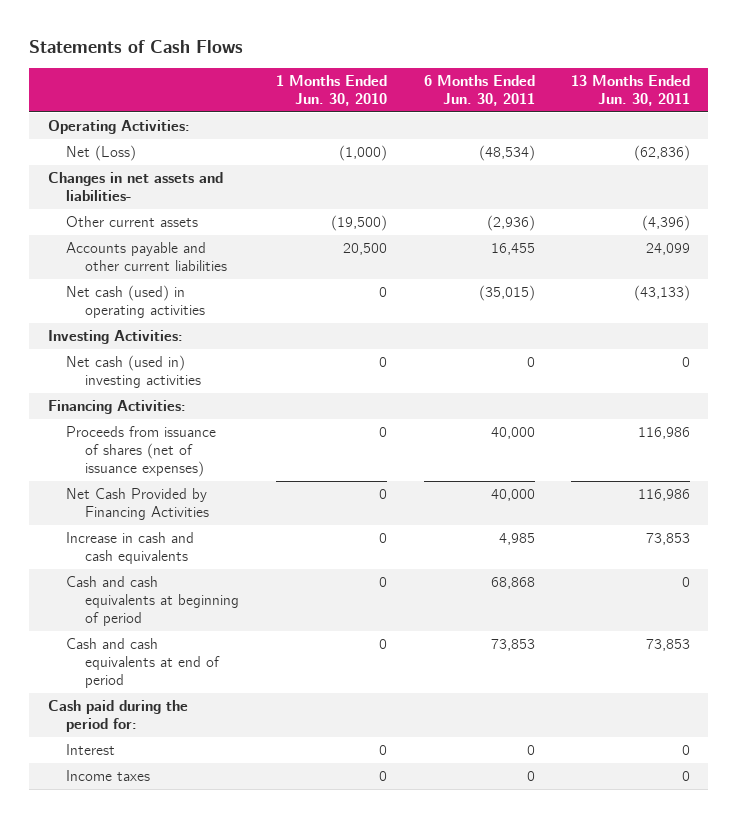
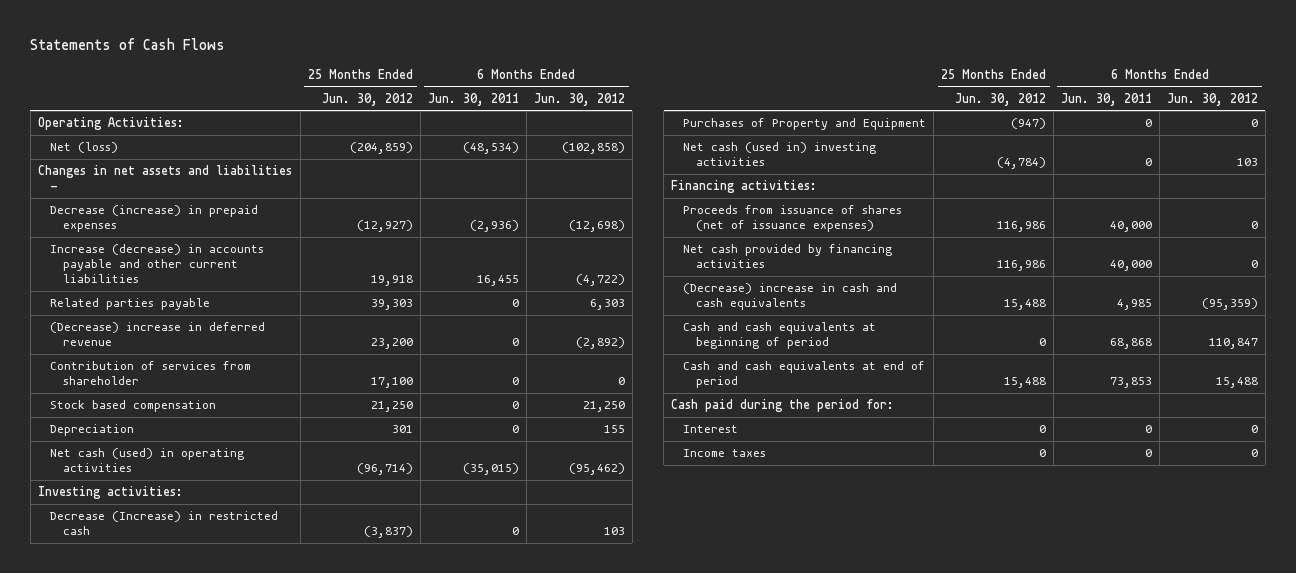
- | 1 Months Ended Jun. 30, 2010 | 6 Months Ended Jun. 30, 2011 | 13 Months Ended Jun. 30, 2011
+ | 25 Months Ended Jun. 30, 2012 | 6 Months Ended Jun. 30, 2011 | 6 Months Ended Jun. 30, 2012
- Net (Loss) | (1,000) | (48,534) | (62,836)
- Changes in net assets and liabilities-
- Other current assets | (19,500) | (2,936) | (4,396)
- Accounts payable and other current liabilities | 20,500 | 16,455 | 24,099
+ Net (loss) | (204,859) | (48,534) | (102,858)
+ Changes in net assets and liabilities -
+ Decrease (increase) in prepaid expenses | (12,927) | (2,936) | (12,698)
+ Increase (decrease) in accounts payable and other current liabilities | 19,918 | 16,455 | (4,722)
+ Related parties payable | 39,303 | 0 | 6,303
+ (Decrease) increase in deferred revenue | 23,200 | 0 | (2,892)
+ Contribution of services from shareholder | 17,100 | 0 | 0
+ Stock based compensation | 21,250 | 0 | 21,250
+ Depreciation | 301 | 0 | 155
- Investing Activities:
+ Investing activities:
+ Decrease (Increase) in restricted cash | (3,837) | 0 | 103
+ Purchases of Property and Equipment | (947) | 0 | 0
- Financing Activities:
+ Financing activities:
- Net Cash Provided by Financing Activities | 0 | 40,000 | 116,986
- Increase in cash and cash equivalents | 0 | 4,985 | 73,853
+ Net cash provided by financing activities | 116,986 | 40,000 | 0
+ (Decrease) increase in cash and cash equivalents | 15,488 | 4,985 | (95,359)

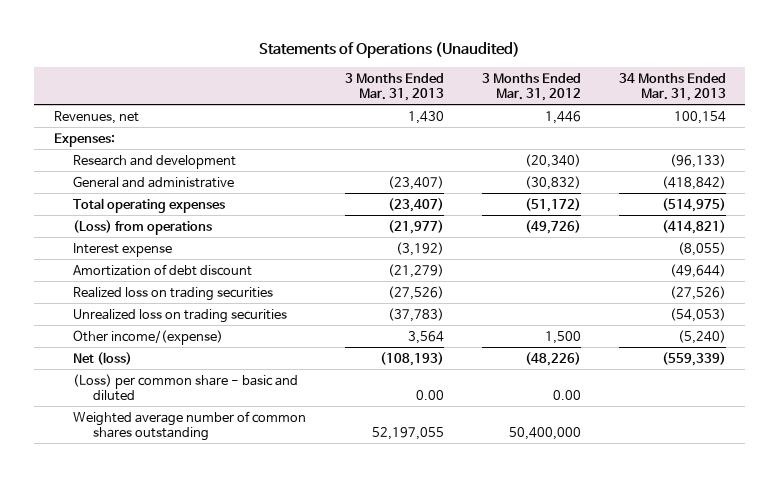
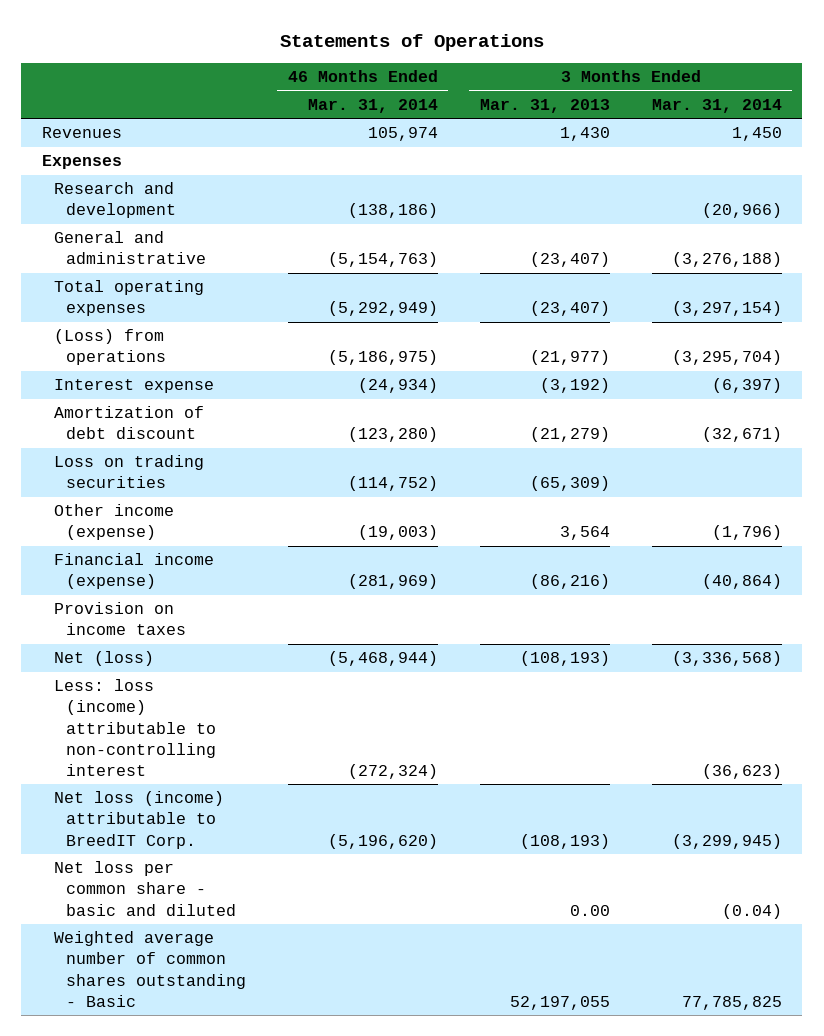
- Statements of Operations (Unaudited)
+ Statements of Operations
- | 3 Months Ended Mar. 31, 2013 | 3 Months Ended Mar. 31, 2012 | 34 Months Ended Mar. 31, 2013
+ | 46 Months Ended Mar. 31, 2014 | 3 Months Ended Mar. 31, 2013 | 3 Months Ended Mar. 31, 2014
- Revenues, net | 1,430 | 1,446 | 100,154
- Expenses:
+ Revenues | 105,974 | 1,430 | 1,450
+ Expenses
- Realized loss on trading securities | (27,526) | | (27,526)
- Unrealized loss on trading securities | (37,783) | | (54,053)
- Other income/(expense) | 3,564 | 1,500 | (5,240)
+ Loss on trading securities | (114,752) | (65,309) |
+ Other income (expense) | (19,003) | 3,564 | (1,796)
+ Financial income (expense) | (281,969) | (86,216) | (40,864)
+ Provision on income taxes
- (Loss) per common share - basic and diluted | 0.00 | 0.00 |
- Weighted average number of common shares outstanding | 52,197,055 | 50,400,000 |
+ Less: loss (income) attributable to non-controlling interest | (272,324) | | (36,623)
+ Net loss (income) attributable to BreedIT Corp. | (5,196,620) | (108,193) | (3,299,945)
+ Net loss per common share - basic and diluted | | 0.00 | (0.04)
+ Weighted average number of common shares outstanding - Basic | | 52,197,055 | 77,785,825

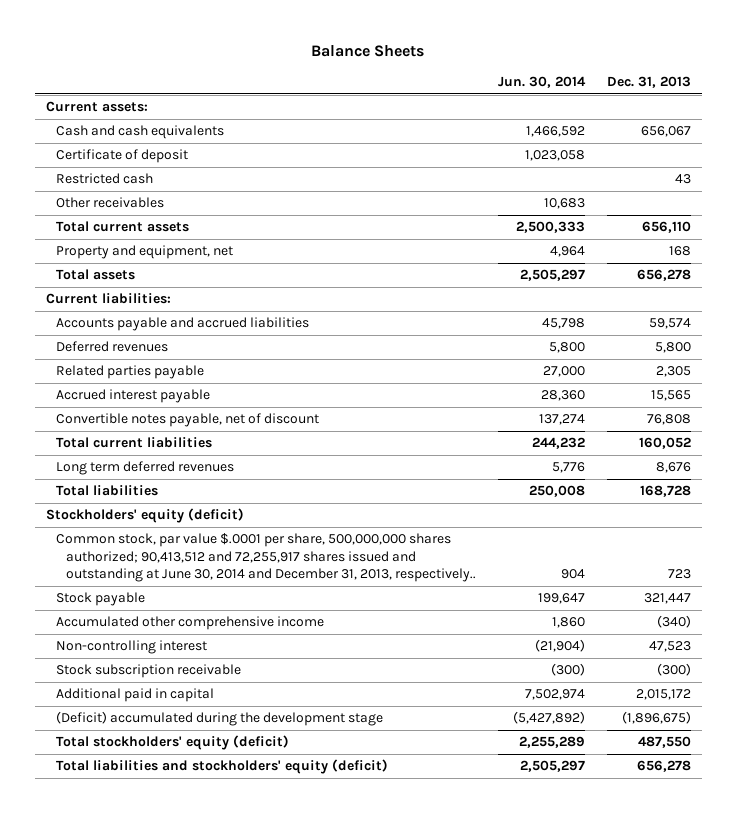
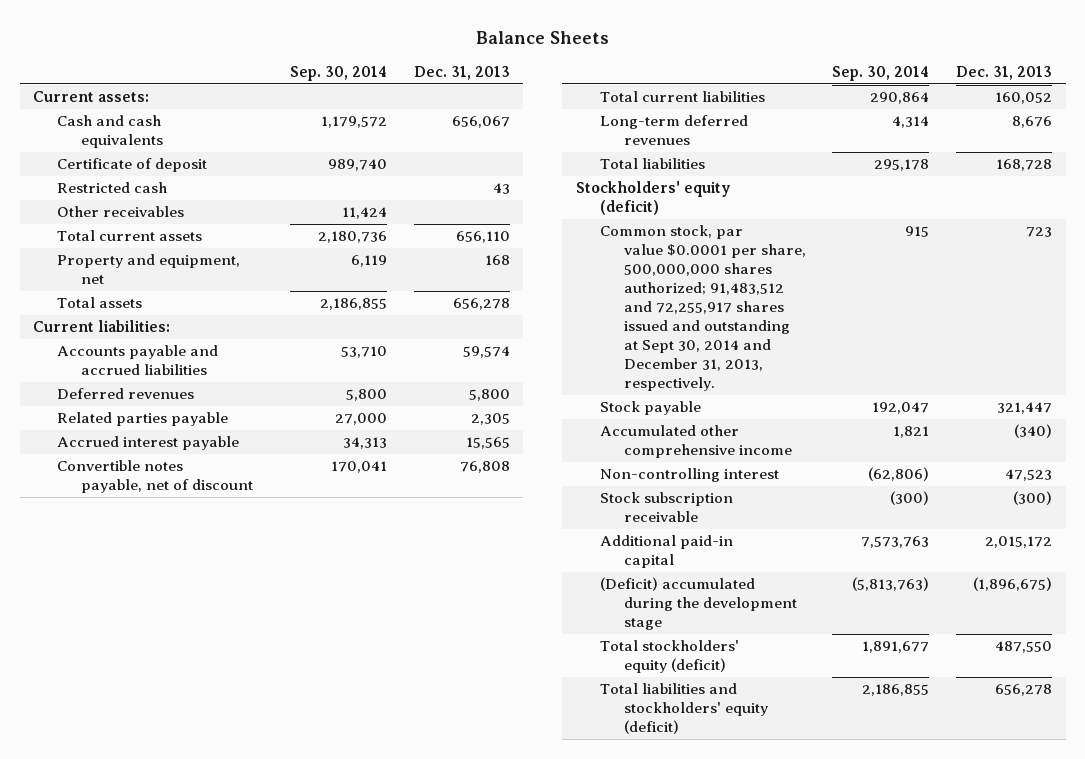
- | Jun. 30, 2014 | Dec. 31, 2013
+ | Sep. 30, 2014 | Dec. 31, 2013
- Long term deferred revenues | 5,776 | 8,676
+ Long-term deferred revenues | 4,314 | 8,676
- Common stock, par value $.0001 per share, 500,000,000 shares authorized; 90,413,512 and 72,255,917 shares issued and outstanding at June 30, 2014 and December 31, 2013, respectively.. | 904 | 723
+ Common stock, par value $0.0001 per share, 500,000,000 shares authorized; 91,483,512 and 72,255,917 shares issued and outstanding at Sept 30, 2014 and December 31, 2013, respectively. | 915 | 723
- Additional paid in capital | 7,502,974 | 2,015,172
+ Additional paid-in capital | 7,573,763 | 2,015,172

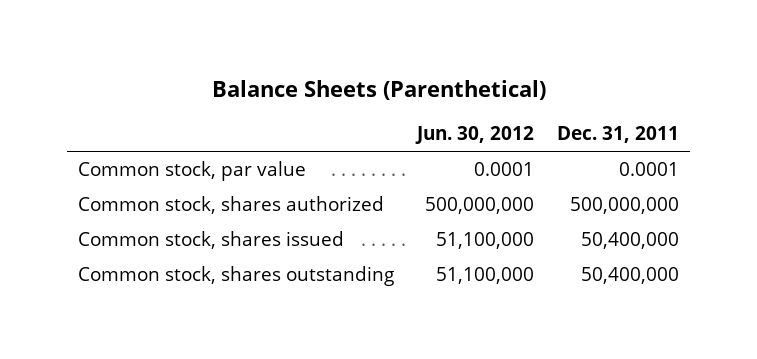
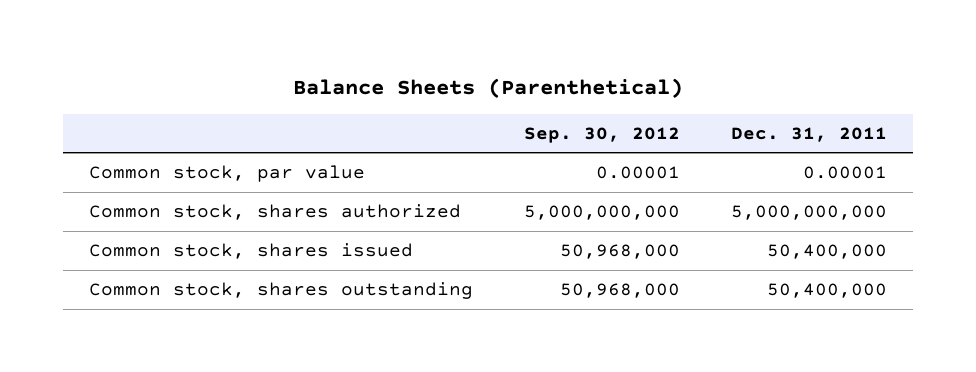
- | Jun. 30, 2012 | Dec. 31, 2011
+ | Sep. 30, 2012 | Dec. 31, 2011
- Common stock, par value | 0.0001 | 0.0001
- Common stock, shares authorized | 500,000,000 | 500,000,000
+ Common stock, par value | 0.00001 | 0.00001
+ Common stock, shares authorized | 5,000,000,000 | 5,000,000,000

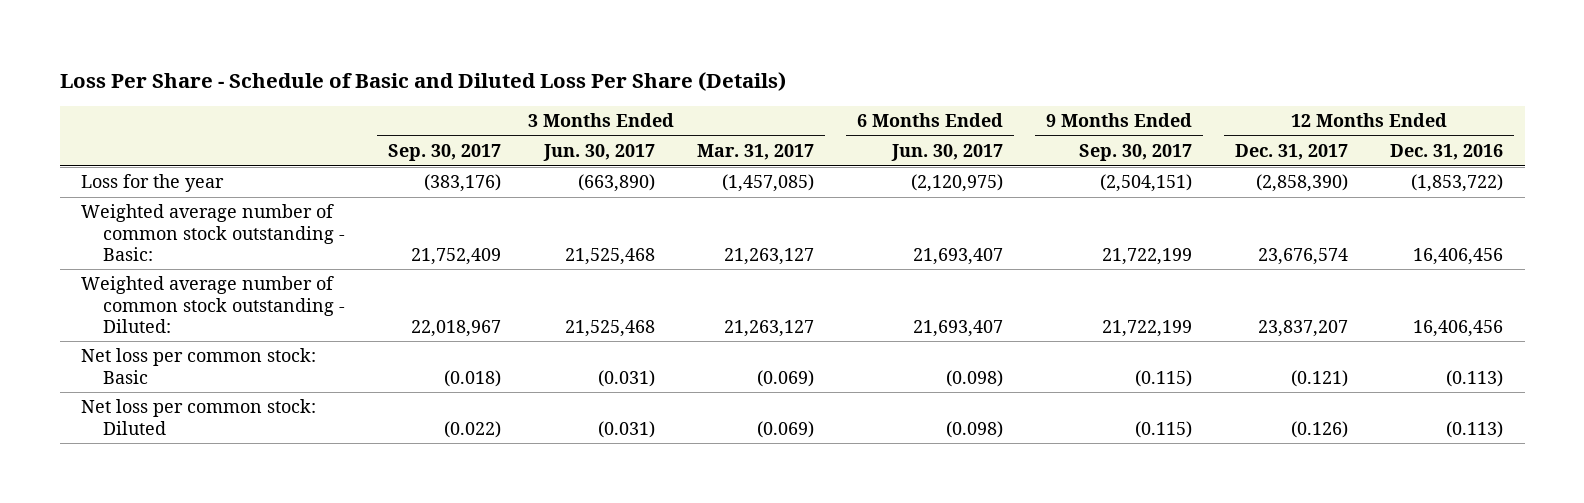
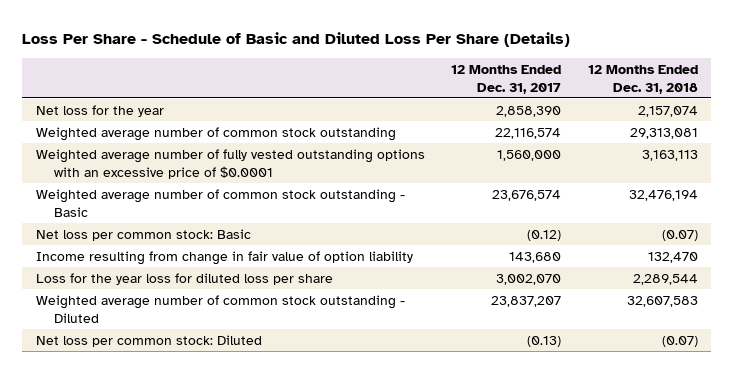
- | 3 Months Ended Sep. 30, 2017 | 3 Months Ended Jun. 30, 2017 | 3 Months Ended Mar. 31, 2017 | 6 Months Ended Jun. 30, 2017 | 9 Months Ended Sep. 30, 2017 | 12 Months Ended Dec. 31, 2017 | 12 Months Ended Dec. 31, 2016
+ | 12 Months Ended Dec. 31, 2017 | 12 Months Ended Dec. 31, 2018
- Loss for the year | (383,176) | (663,890) | (1,457,085) | (2,120,975) | (2,504,151) | (2,858,390) | (1,853,722)
- Weighted average number of common stock outstanding - Basic: | 21,752,409 | 21,525,468 | 21,263,127 | 21,693,407 | 21,722,199 | 23,676,574 | 16,406,456
- Weighted average number of common stock outstanding - Diluted: | 22,018,967 | 21,525,468 | 21,263,127 | 21,693,407 | 21,722,199 | 23,837,207 | 16,406,456
- Net loss per common stock: Basic | (0.018) | (0.031) | (0.069) | (0.098) | (0.115) | (0.121) | (0.113)
- Net loss per common stock: Diluted | (0.022) | (0.031) | (0.069) | (0.098) | (0.115) | (0.126) | (0.113)
+ Net loss for the year | 2,858,390 | 2,157,074
+ Weighted average number of common stock outstanding | 22,116,574 | 29,313,081
+ Weighted average number of fully vested outstanding options with an excessive price of $0.0001 | 1,560,000 | 3,163,113
+ Weighted average number of common stock outstanding - Basic | 23,676,574 | 32,476,194
+ Net loss per common stock: Basic | (0.12) | (0.07)
+ Income resulting from change in fair value of option liability | 143,680 | 132,470
+ Loss for the year loss for diluted loss per share | 3,002,070 | 2,289,544
+ Weighted average number of common stock outstanding - Diluted | 23,837,207 | 32,607,583
+ Net loss per common stock: Diluted | (0.13) | (0.07)

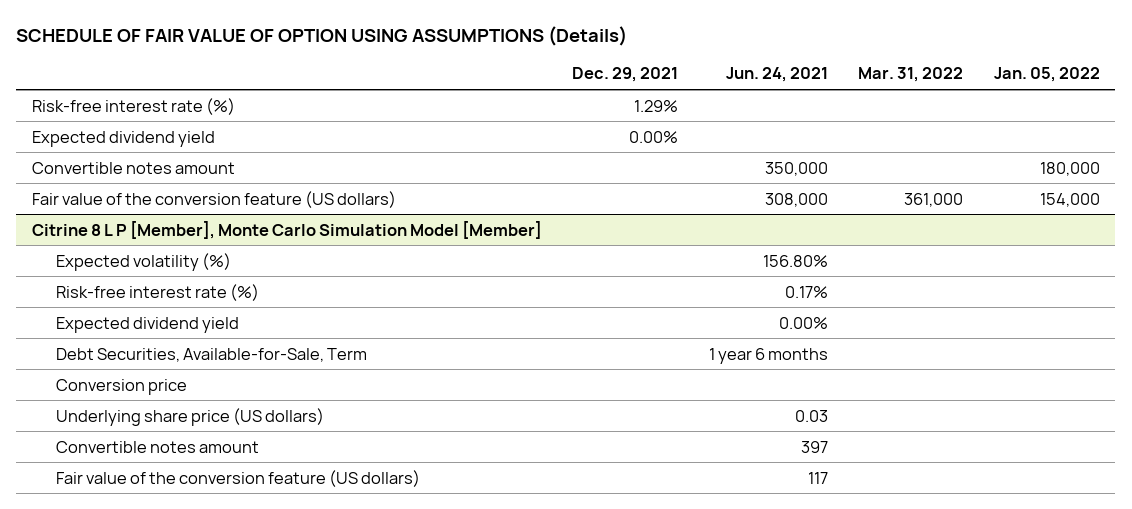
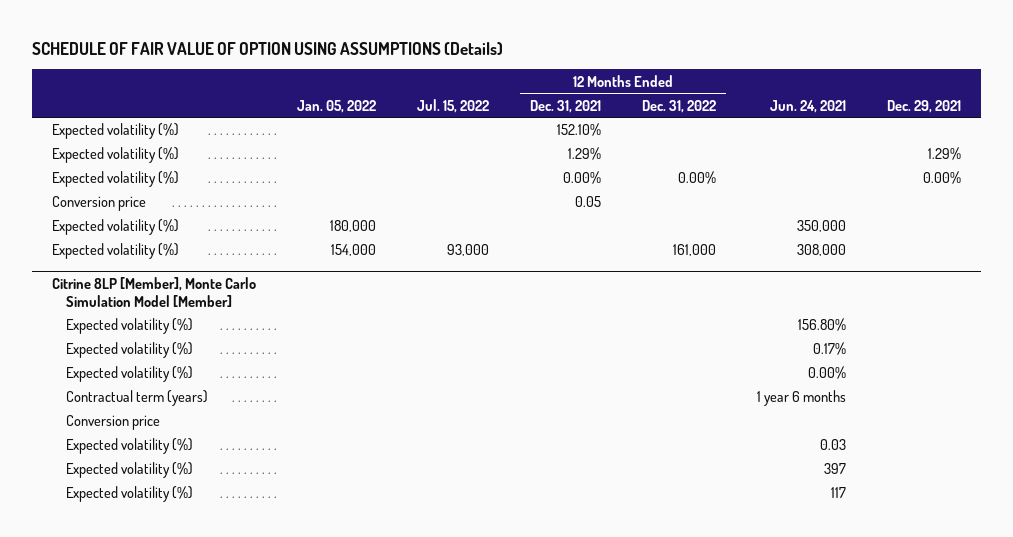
- | Dec. 29, 2021 | Jun. 24, 2021 | Mar. 31, 2022 | Jan. 05, 2022
+ | Jan. 05, 2022 | Jul. 15, 2022 | 12 Months Ended Dec. 31, 2021 | 12 Months Ended Dec. 31, 2022 | Jun. 24, 2021 | Dec. 29, 2021
- Risk-free interest rate (%) | 1.29% | | |
- Expected dividend yield | 0.00% | | |
- Convertible notes amount | | 350,000 | | 180,000
- Fair value of the conversion feature (US dollars) | | 308,000 | 361,000 | 154,000
- Citrine 8 L P [Member], Monte Carlo Simulation Model [Member]
+ Expected volatility (%) | | | 152.10% | | |
+ Expected volatility (%) | | | 1.29% | | | 1.29%
+ Expected volatility (%) | | | 0.00% | 0.00% | | 0.00%
+ Conversion price | | | 0.05 | | |
+ Expected volatility (%) | 180,000 | | | | 350,000 |
+ Expected volatility (%) | 154,000 | 93,000 | | 161,000 | 308,000 |
+ Citrine 8LP [Member], Monte Carlo Simulation Model [Member]
- Risk-free interest rate (%) | | 0.17% | |
- Expected dividend yield | | 0.00% | |
- Debt Securities, Available-for-Sale, Term | | 1 year 6 months | |
+ Expected volatility (%) | | | | | 0.17% |
+ Expected volatility (%) | | | | | 0.00% |
+ Contractual term (years) | | | | | 1 year 6 months |
- Underlying share price (US dollars) | | 0.03 | |
- Convertible notes amount | | 397 | |
- Fair value of the conversion feature (US dollars) | | 117 | |
+ Expected volatility (%) | | | | | 0.03 |
+ Expected volatility (%) | | | | | 397 |
+ Expected volatility (%) | | | | | 117 |

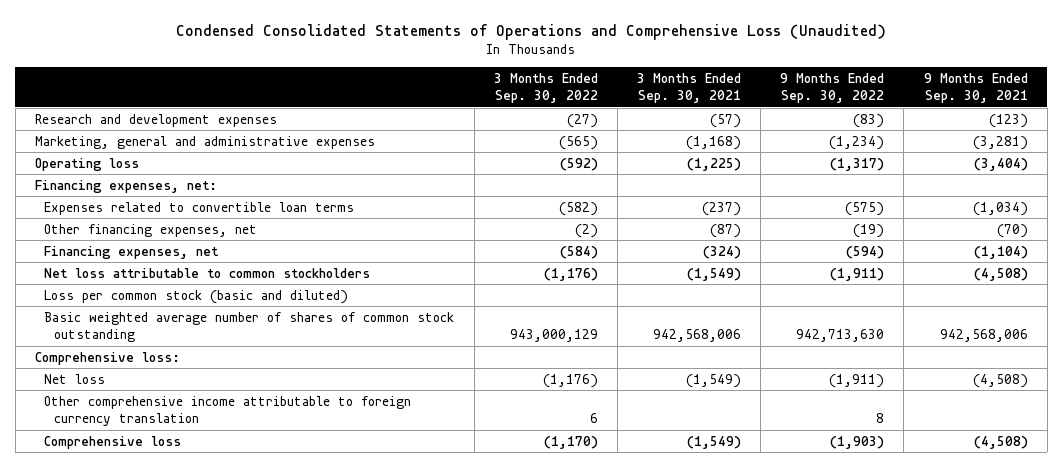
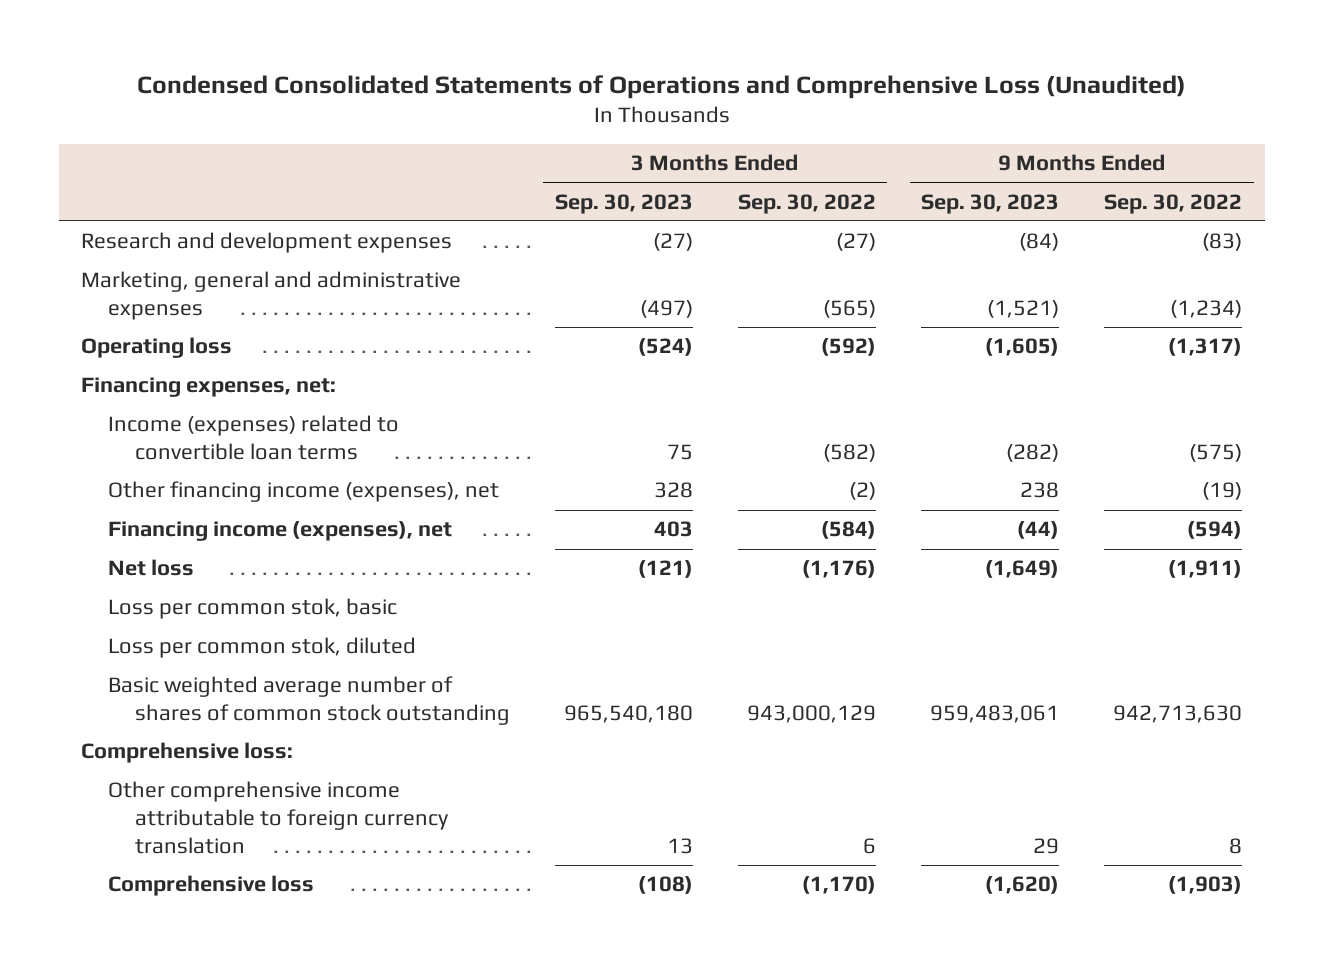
- | 3 Months Ended Sep. 30, 2022 | 3 Months Ended Sep. 30, 2021 | 9 Months Ended Sep. 30, 2022 | 9 Months Ended Sep. 30, 2021
+ | 3 Months Ended Sep. 30, 2023 | 3 Months Ended Sep. 30, 2022 | 9 Months Ended Sep. 30, 2023 | 9 Months Ended Sep. 30, 2022
- Expenses related to convertible loan terms | (582) | (237) | (575) | (1,034)
- Other financing expenses, net | (2) | (87) | (19) | (70)
- Financing expenses, net | (584) | (324) | (594) | (1,104)
- Net loss attributable to common stockholders | (1,176) | (1,549) | (1,911) | (4,508)
- Loss per common stock (basic and diluted)
+ Income (expenses) related to convertible loan terms | 75 | (582) | (282) | (575)
+ Other financing income (expenses), net | 328 | (2) | 238 | (19)
+ Financing income (expenses), net | 403 | (584) | (44) | (594)
moved up: Net loss | (121) | (1,176) | (1,649) | (1,911)
+ Loss per common stok, basic
+ Loss per common stok, diluted

